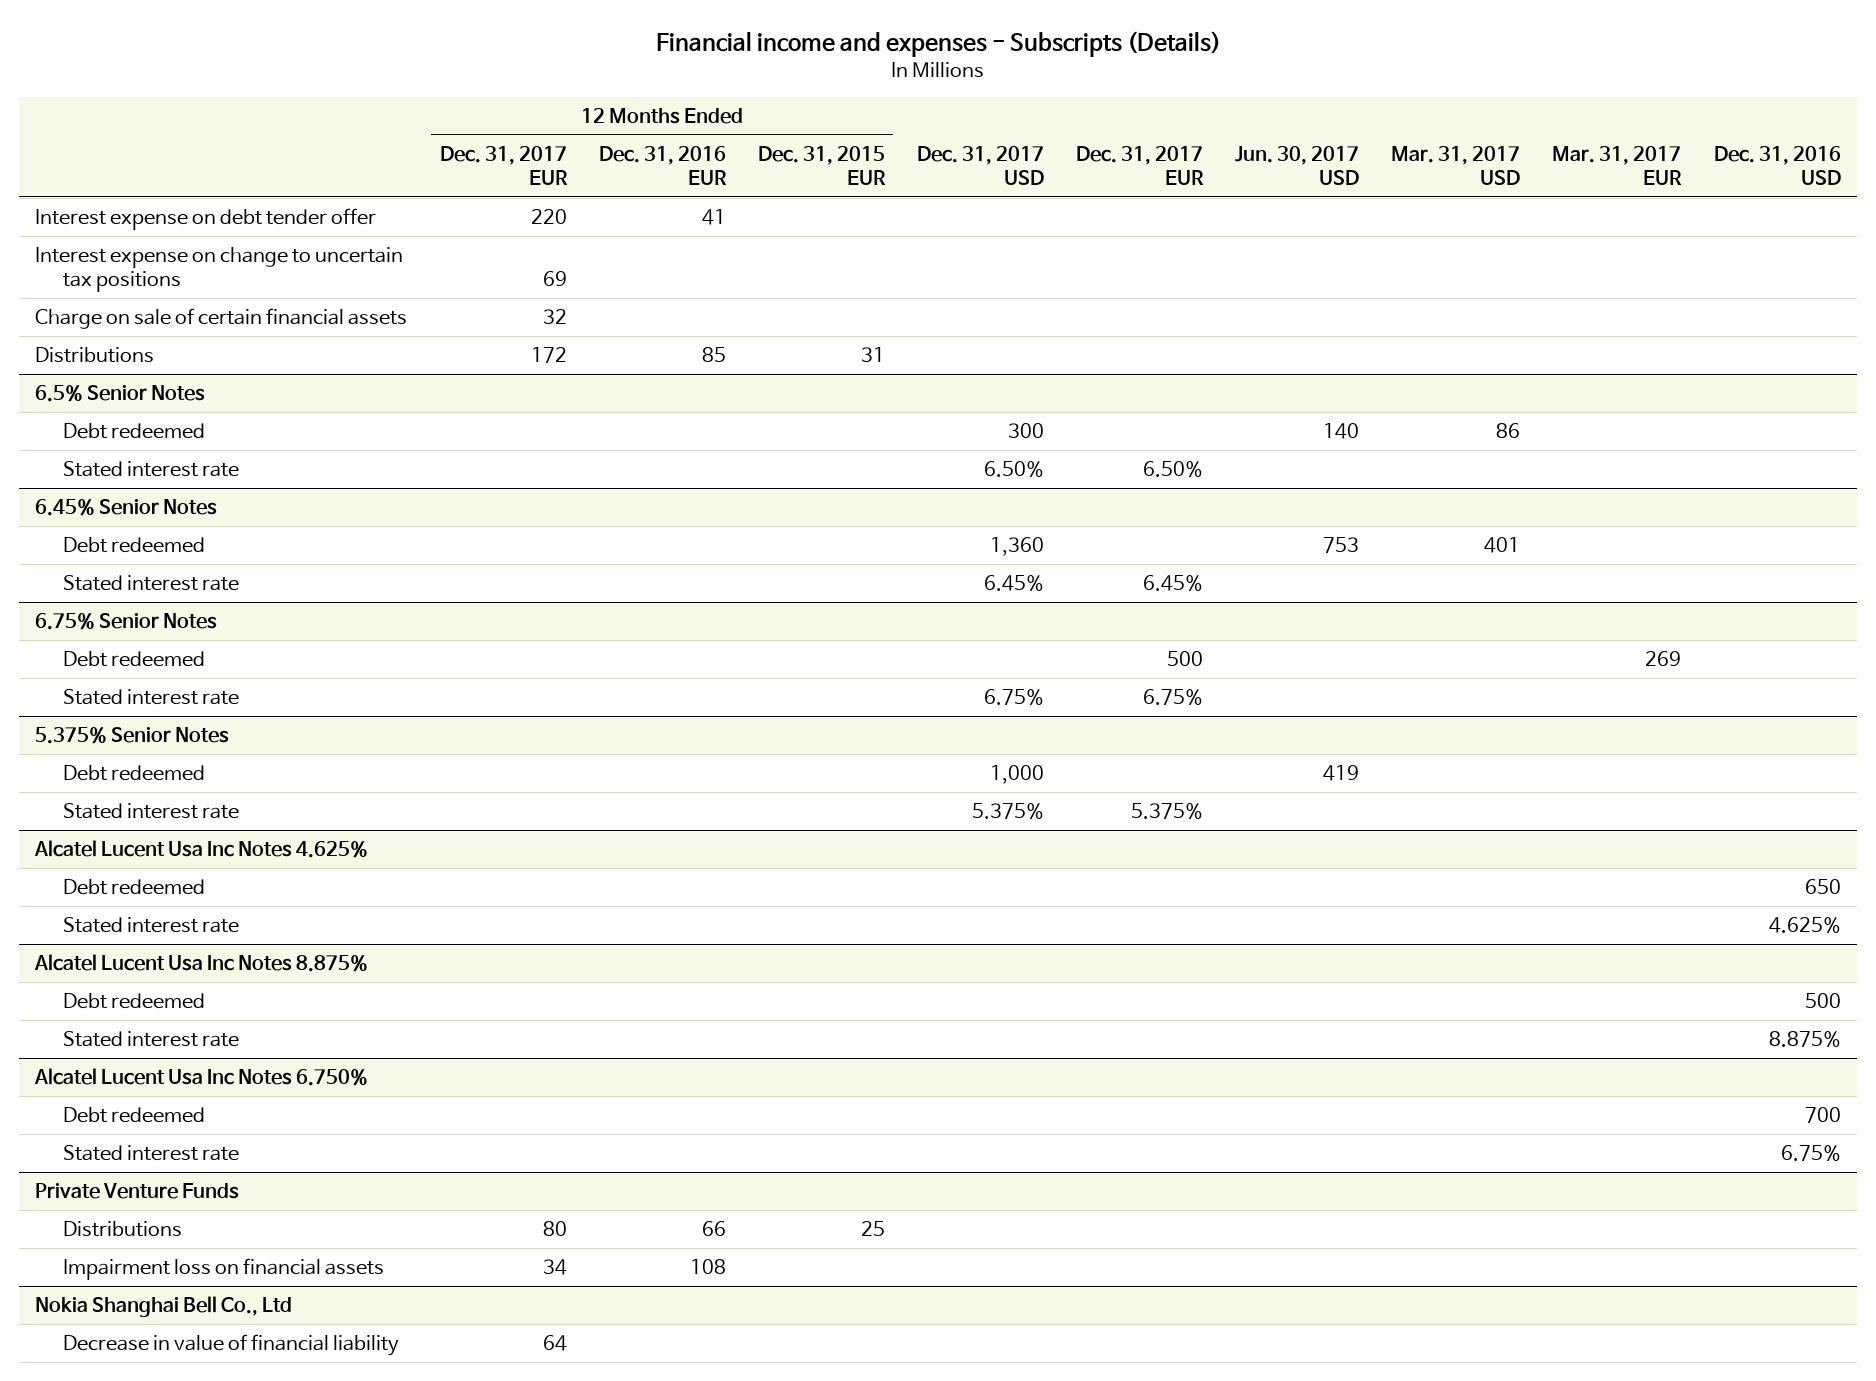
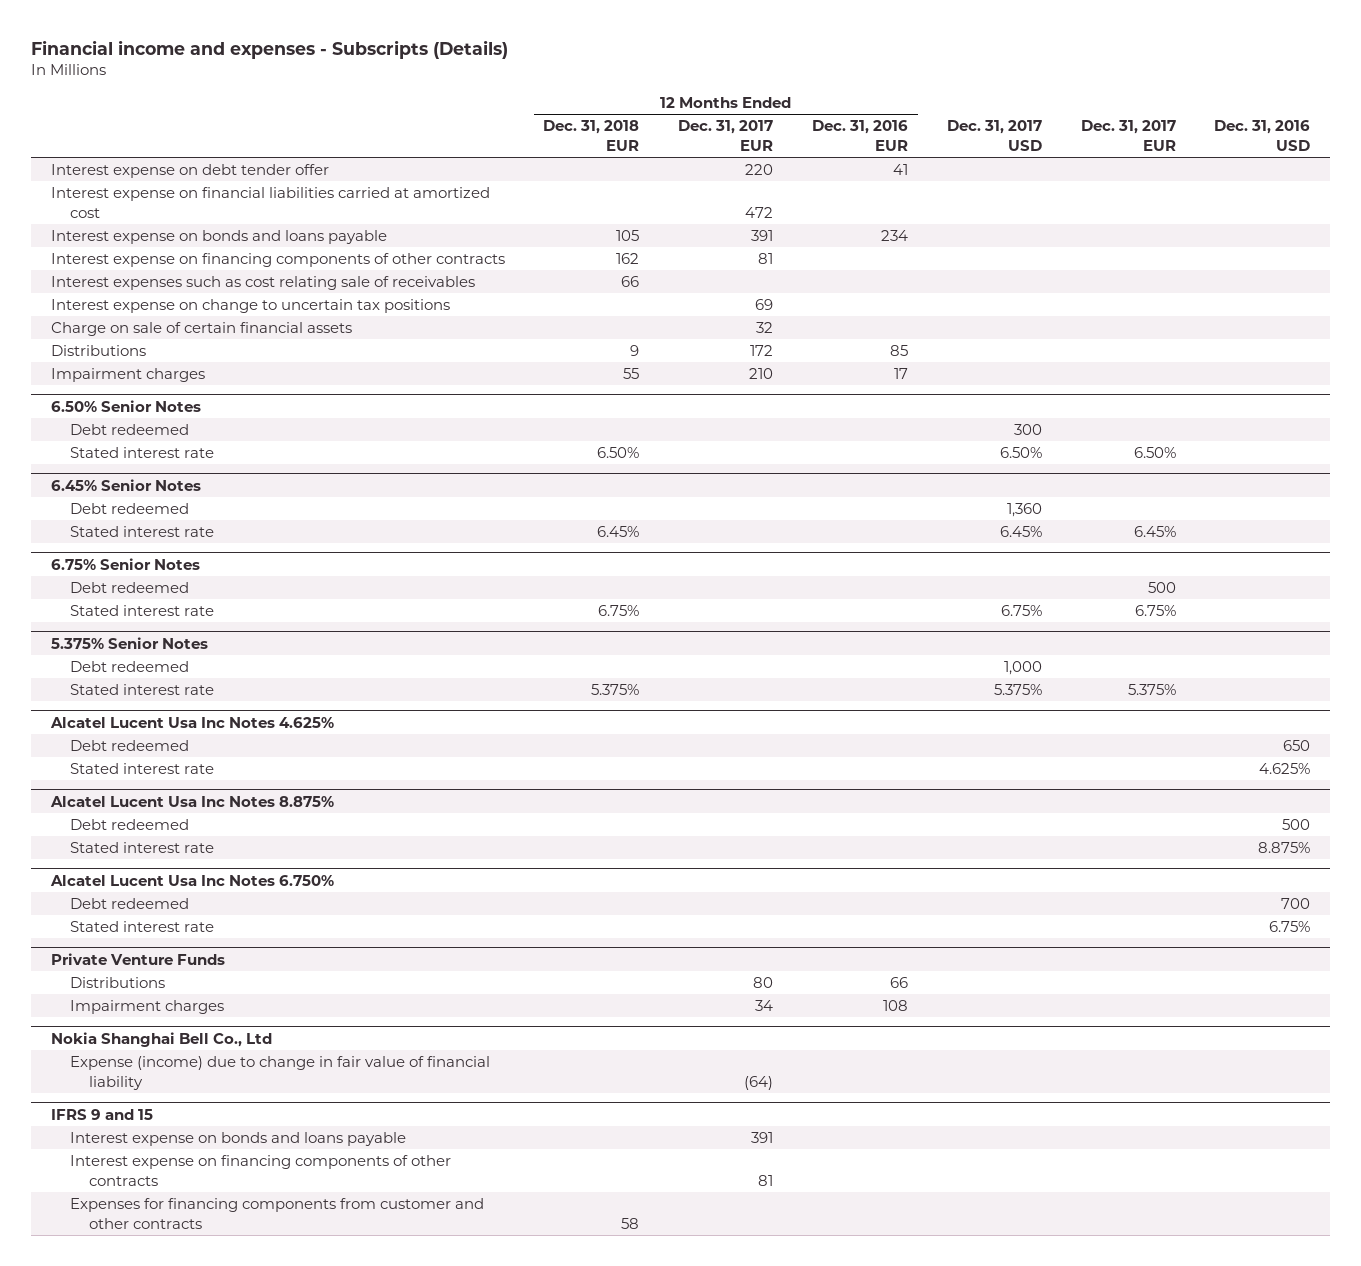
- | 12 Months Ended Dec. 31, 2017 EUR | 12 Months Ended Dec. 31, 2016 EUR | 12 Months Ended Dec. 31, 2015 EUR | Dec. 31, 2017 USD | Dec. 31, 2017 EUR | Jun. 30, 2017 USD | Mar. 31, 2017 USD | Mar. 31, 2017 EUR | Dec. 31, 2016 USD
+ | 12 Months Ended Dec. 31, 2018 EUR | 12 Months Ended Dec. 31, 2017 EUR | 12 Months Ended Dec. 31, 2016 EUR | Dec. 31, 2017 USD | Dec. 31, 2017 EUR | Dec. 31, 2016 USD
+ Interest expense on financial liabilities carried at amortized cost | | 472 | | | |
+ Interest expense on bonds and loans payable | 105 | 391 | 234 | | |
+ Interest expense on financing components of other contracts | 162 | 81 | | | |
+ Interest expenses such as cost relating sale of receivables | 66 | | | | |
- 6.5% Senior Notes
+ Impairment charges | 55 | 210 | 17 | | |
+ 6.50% Senior Notes
@ Private Venture Funds
- Impairment loss on financial assets | 34 | 108 | | | | | | |
+ Impairment charges | | 34 | 108 | | |
@ Nokia Shanghai Bell Co., Ltd
- Decrease in value of financial liability | 64 | | | | | | | |
+ Expense (income) due to change in fair value of financial liability | | (64) | | | |
+ IFRS 9 and 15
+ Interest expense on bonds and loans payable | | 391 | | | |
+ Interest expense on financing components of other contracts | | 81 | | | |
+ Expenses for financing components from customer and other contracts | 58 | | | | |

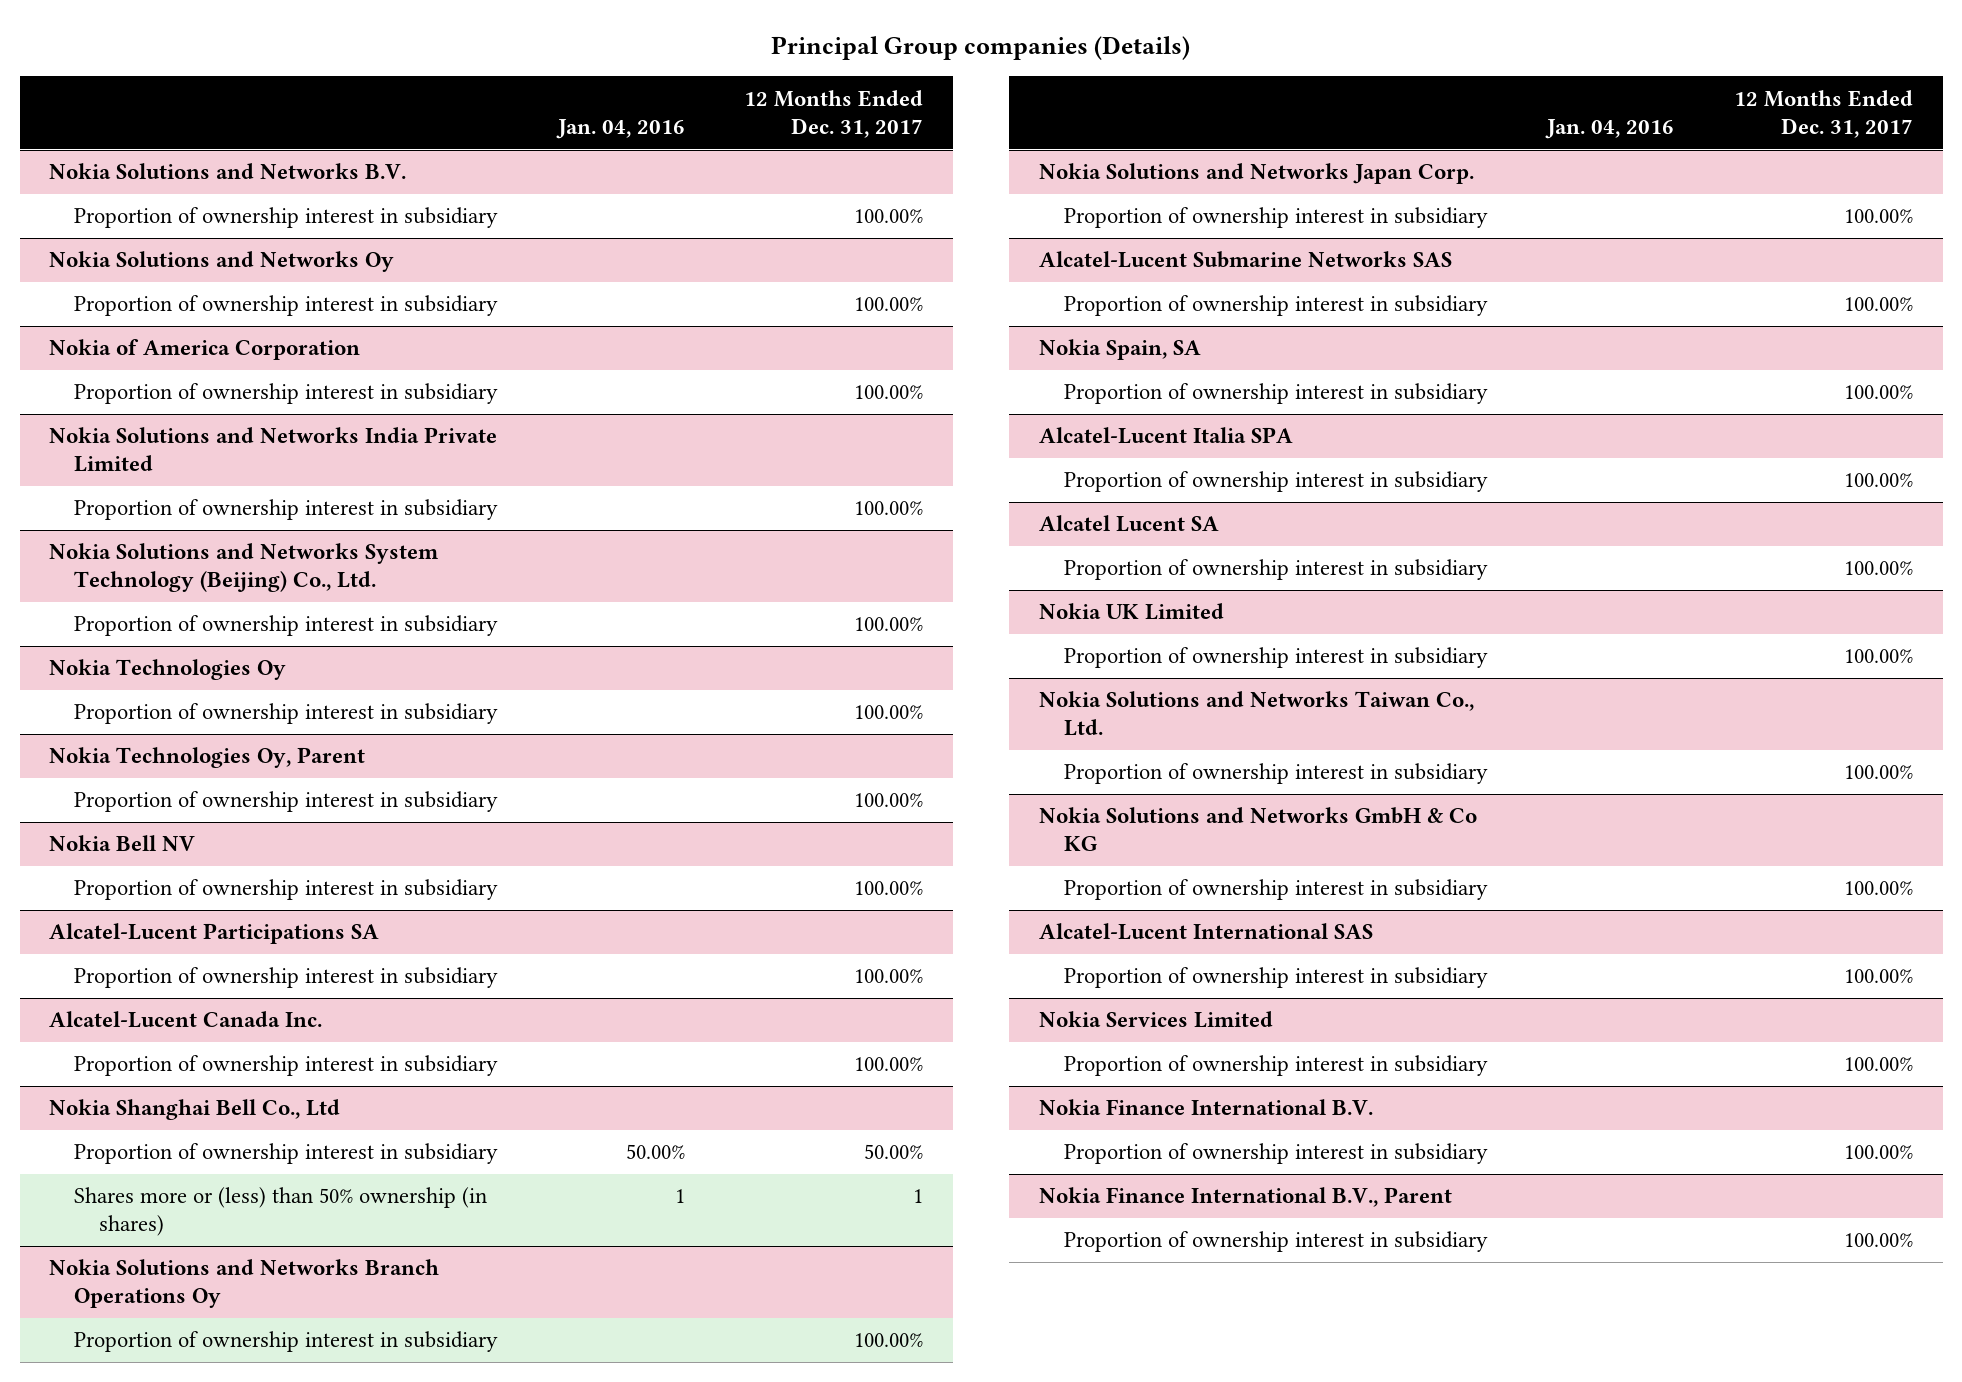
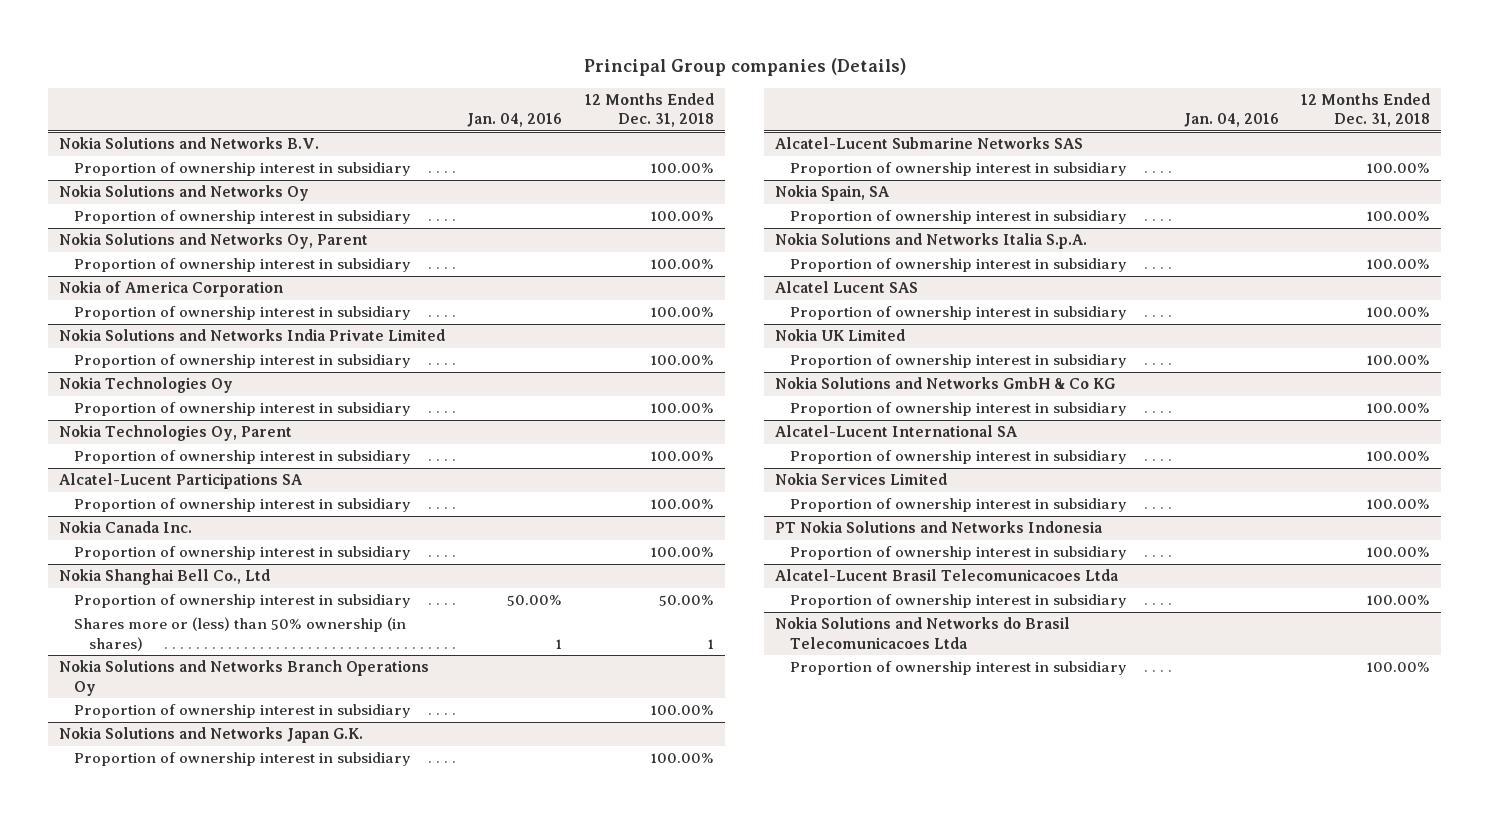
- | Jan. 04, 2016 | 12 Months Ended Dec. 31, 2017
+ | Jan. 04, 2016 | 12 Months Ended Dec. 31, 2018
+ Nokia Solutions and Networks Oy, Parent
+ Proportion of ownership interest in subsidiary | | 100.00%
- Nokia Solutions and Networks System Technology (Beijing) Co., Ltd.
- Proportion of ownership interest in subsidiary | | 100.00%
- Nokia Bell NV
- Proportion of ownership interest in subsidiary | | 100.00%
- Alcatel-Lucent Canada Inc.
+ Nokia Canada Inc.
- Nokia Solutions and Networks Japan Corp.
+ Nokia Solutions and Networks Japan G.K.
- Alcatel-Lucent Italia SPA
+ Nokia Solutions and Networks Italia S.p.A.
- Alcatel Lucent SA
+ Alcatel Lucent SAS
- Nokia Solutions and Networks Taiwan Co., Ltd.
- Proportion of ownership interest in subsidiary | | 100.00%
- Alcatel-Lucent International SAS
+ Alcatel-Lucent International SA
- Nokia Finance International B.V.
- Proportion of ownership interest in subsidiary | | 100.00%
- Nokia Finance International B.V., Parent
- Proportion of ownership interest in subsidiary | | 100.00%
+ PT Nokia Solutions and Networks Indonesia
+ Proportion of ownership interest in subsidiary | | 100.00%
+ Alcatel-Lucent Brasil Telecomunicacoes Ltda
+ Proportion of ownership interest in subsidiary | | 100.00%
+ Nokia Solutions and Networks do Brasil Telecomunicacoes Ltda
+ Proportion of ownership interest in subsidiary | | 100.00%

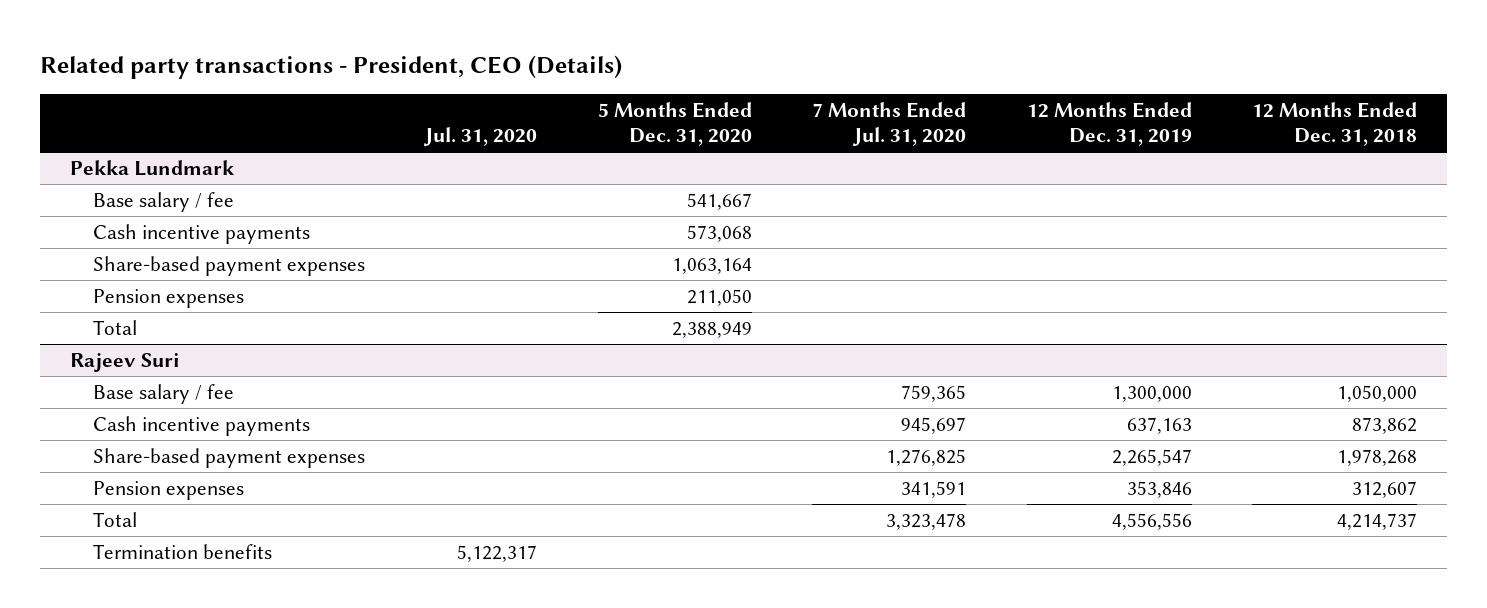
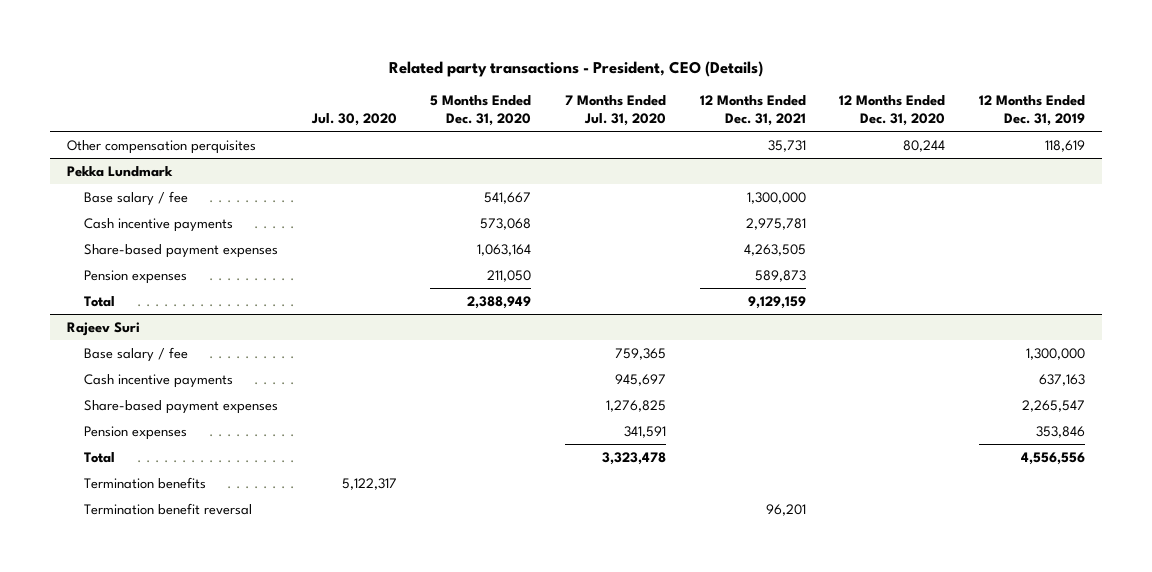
- | Jul. 31, 2020 | 5 Months Ended Dec. 31, 2020 | 7 Months Ended Jul. 31, 2020 | 12 Months Ended Dec. 31, 2019 | 12 Months Ended Dec. 31, 2018
+ | Jul. 30, 2020 | 5 Months Ended Dec. 31, 2020 | 7 Months Ended Jul. 31, 2020 | 12 Months Ended Dec. 31, 2021 | 12 Months Ended Dec. 31, 2020 | 12 Months Ended Dec. 31, 2019
+ Other compensation perquisites | | | | 35,731 | 80,244 | 118,619
@ Rajeev Suri
+ Termination benefit reversal | | | | 96,201 | |

